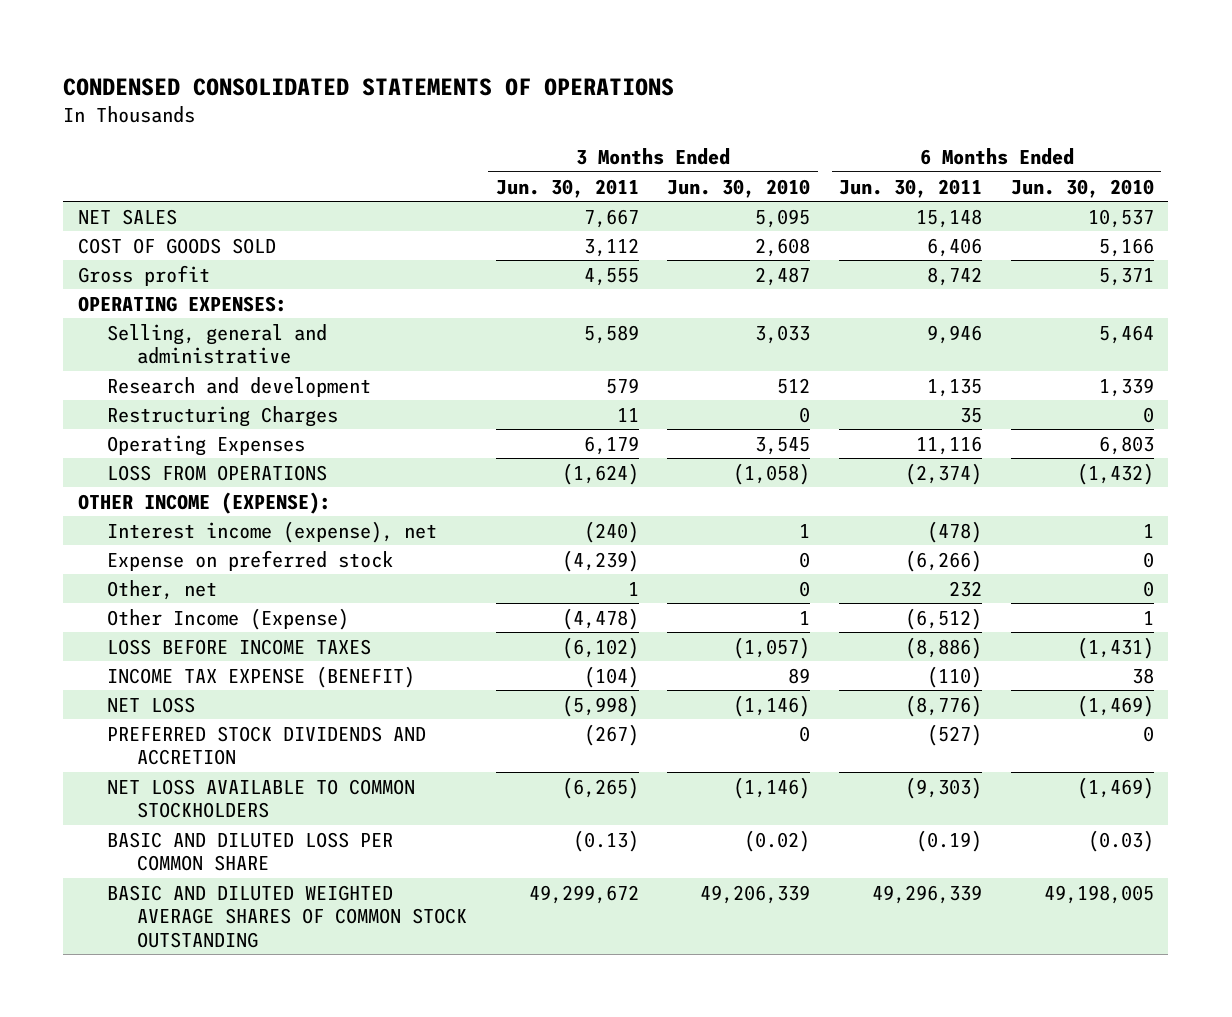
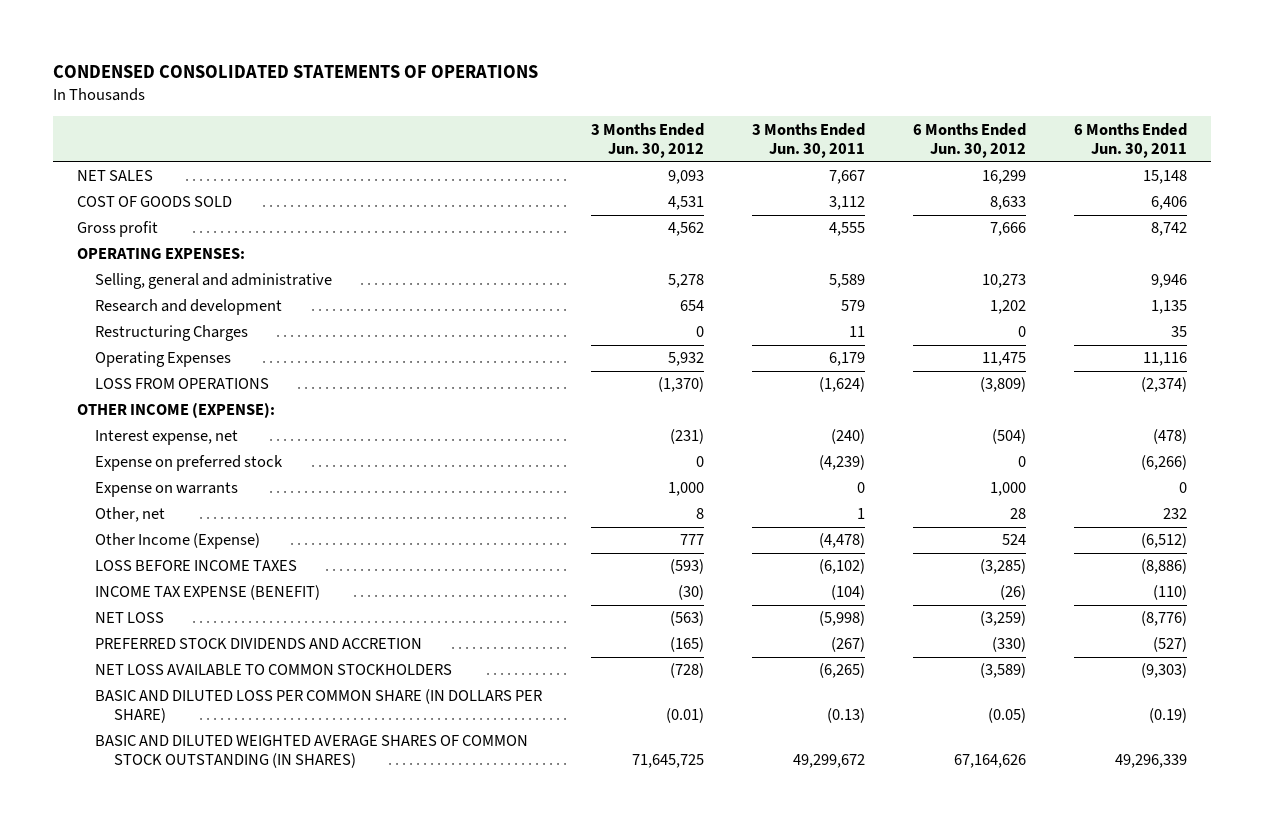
- | 3 Months Ended Jun. 30, 2011 | 3 Months Ended Jun. 30, 2010 | 6 Months Ended Jun. 30, 2011 | 6 Months Ended Jun. 30, 2010
+ | 3 Months Ended Jun. 30, 2012 | 3 Months Ended Jun. 30, 2011 | 6 Months Ended Jun. 30, 2012 | 6 Months Ended Jun. 30, 2011
- Interest income (expense), net | (240) | 1 | (478) | 1
+ Interest expense, net | (231) | (240) | (504) | (478)
+ Expense on warrants | 1,000 | 0 | 1,000 | 0
- BASIC AND DILUTED LOSS PER COMMON SHARE | (0.13) | (0.02) | (0.19) | (0.03)
- BASIC AND DILUTED WEIGHTED AVERAGE SHARES OF COMMON STOCK OUTSTANDING | 49,299,672 | 49,206,339 | 49,296,339 | 49,198,005
+ BASIC AND DILUTED LOSS PER COMMON SHARE (IN DOLLARS PER SHARE) | (0.01) | (0.13) | (0.05) | (0.19)
+ BASIC AND DILUTED WEIGHTED AVERAGE SHARES OF COMMON STOCK OUTSTANDING (IN SHARES) | 71,645,725 | 49,299,672 | 67,164,626 | 49,296,339

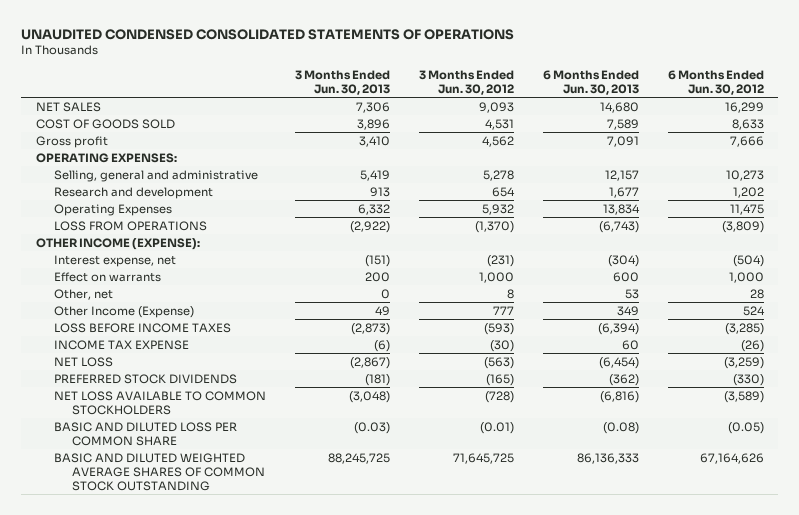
- CONDENSED CONSOLIDATED STATEMENTS OF OPERATIONS
+ UNAUDITED CONDENSED CONSOLIDATED STATEMENTS OF OPERATIONS
- | 3 Months Ended Jun. 30, 2012 | 3 Months Ended Jun. 30, 2011 | 6 Months Ended Jun. 30, 2012 | 6 Months Ended Jun. 30, 2011
+ | 3 Months Ended Jun. 30, 2013 | 3 Months Ended Jun. 30, 2012 | 6 Months Ended Jun. 30, 2013 | 6 Months Ended Jun. 30, 2012
- Restructuring Charges | 0 | 11 | 0 | 35
- Expense on preferred stock | 0 | (4,239) | 0 | (6,266)
- Expense on warrants | 1,000 | 0 | 1,000 | 0
+ Effect on warrants | 200 | 1,000 | 600 | 1,000
- INCOME TAX EXPENSE (BENEFIT) | (30) | (104) | (26) | (110)
+ INCOME TAX EXPENSE | (6) | (30) | 60 | (26)
- PREFERRED STOCK DIVIDENDS AND ACCRETION | (165) | (267) | (330) | (527)
+ PREFERRED STOCK DIVIDENDS | (181) | (165) | (362) | (330)
- BASIC AND DILUTED LOSS PER COMMON SHARE (IN DOLLARS PER SHARE) | (0.01) | (0.13) | (0.05) | (0.19)
- BASIC AND DILUTED WEIGHTED AVERAGE SHARES OF COMMON STOCK OUTSTANDING (IN SHARES) | 71,645,725 | 49,299,672 | 67,164,626 | 49,296,339
+ BASIC AND DILUTED LOSS PER COMMON SHARE | (0.03) | (0.01) | (0.08) | (0.05)
+ BASIC AND DILUTED WEIGHTED AVERAGE SHARES OF COMMON STOCK OUTSTANDING | 88,245,725 | 71,645,725 | 86,136,333 | 67,164,626

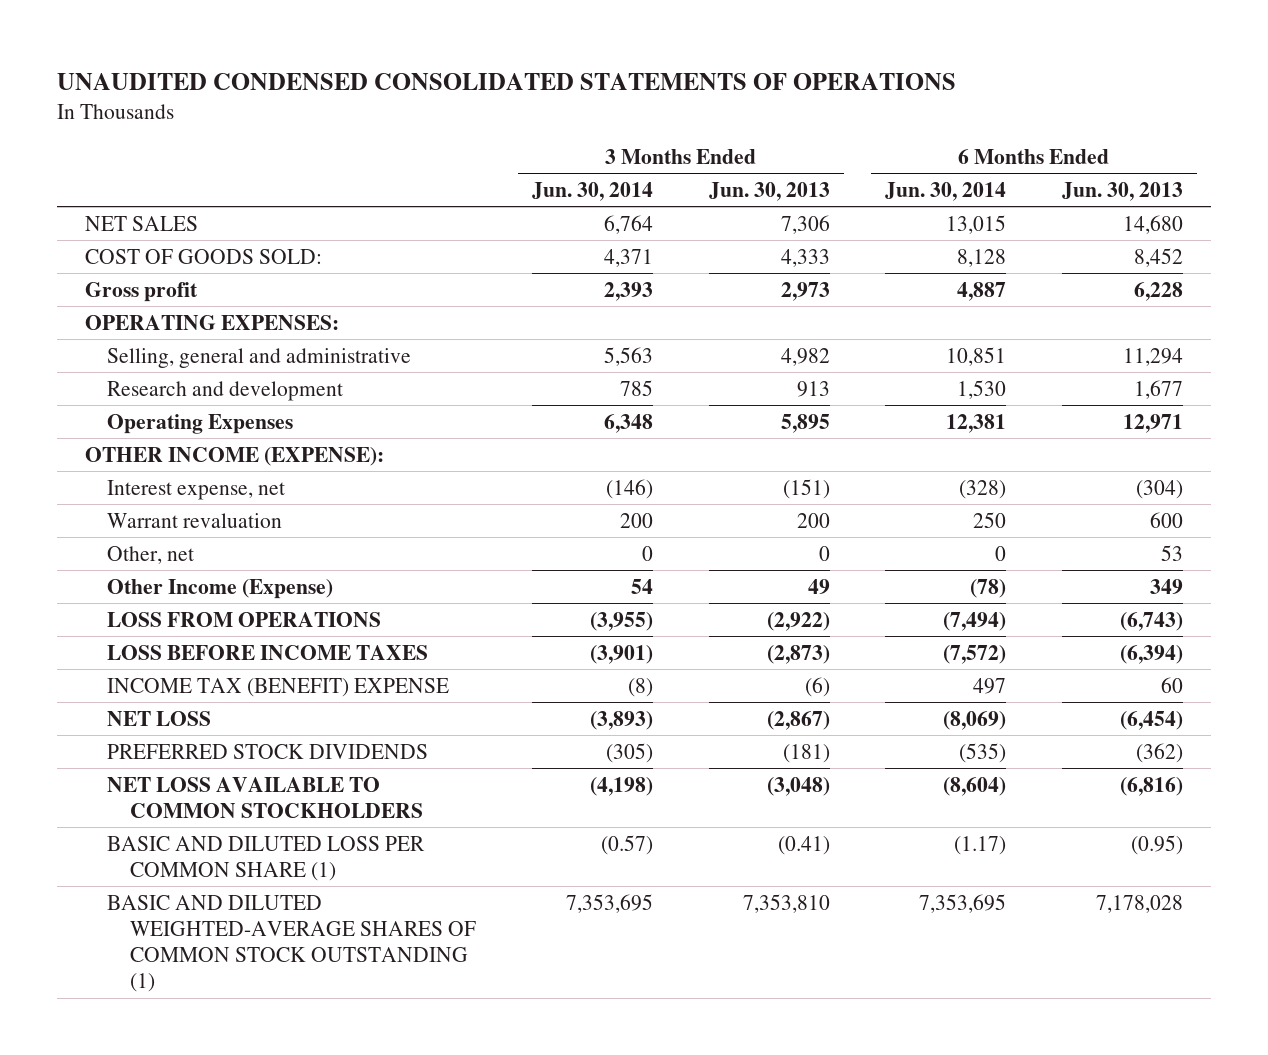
- | 3 Months Ended Jun. 30, 2013 | 3 Months Ended Jun. 30, 2012 | 6 Months Ended Jun. 30, 2013 | 6 Months Ended Jun. 30, 2012
+ | 3 Months Ended Jun. 30, 2014 | 3 Months Ended Jun. 30, 2013 | 6 Months Ended Jun. 30, 2014 | 6 Months Ended Jun. 30, 2013
- COST OF GOODS SOLD | 3,896 | 4,531 | 7,589 | 8,633
- Gross profit | 3,410 | 4,562 | 7,091 | 7,666
+ COST OF GOODS SOLD: | 4,371 | 4,333 | 8,128 | 8,452
+ Gross profit | 2,393 | 2,973 | 4,887 | 6,228
- Selling, general and administrative | 5,419 | 5,278 | 12,157 | 10,273
+ Selling, general and administrative | 5,563 | 4,982 | 10,851 | 11,294
- Operating Expenses | 6,332 | 5,932 | 13,834 | 11,475
+ Operating Expenses | 6,348 | 5,895 | 12,381 | 12,971
- Effect on warrants | 200 | 1,000 | 600 | 1,000
+ Warrant revaluation | 200 | 200 | 250 | 600
moved down: LOSS FROM OPERATIONS | (3,955) | (2,922) | (7,494) | (6,743)
- INCOME TAX EXPENSE | (6) | (30) | 60 | (26)
+ INCOME TAX (BENEFIT) EXPENSE | (8) | (6) | 497 | 60
- BASIC AND DILUTED LOSS PER COMMON SHARE | (0.03) | (0.01) | (0.08) | (0.05)
- BASIC AND DILUTED WEIGHTED AVERAGE SHARES OF COMMON STOCK OUTSTANDING | 88,245,725 | 71,645,725 | 86,136,333 | 67,164,626
+ BASIC AND DILUTED LOSS PER COMMON SHARE (1) | (0.57) | (0.41) | (1.17) | (0.95)
+ BASIC AND DILUTED WEIGHTED-AVERAGE SHARES OF COMMON STOCK OUTSTANDING (1) | 7,353,695 | 7,353,810 | 7,353,695 | 7,178,028

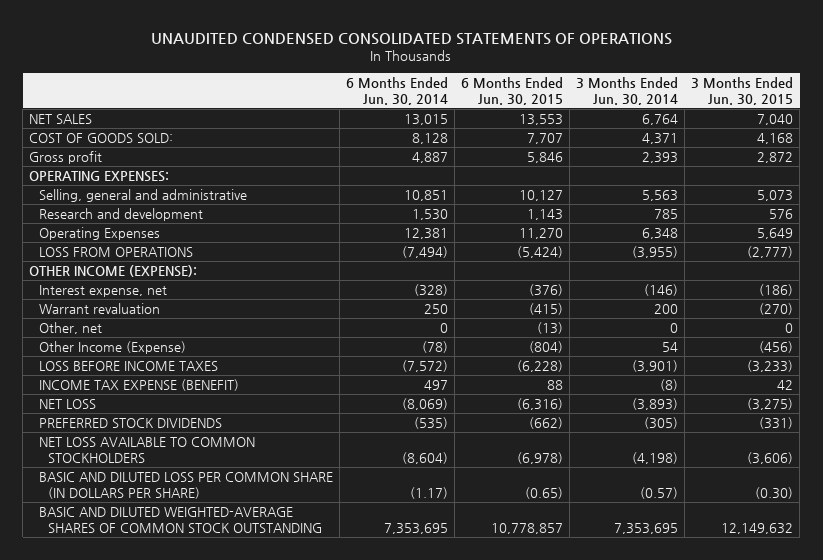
- | 3 Months Ended Jun. 30, 2014 | 3 Months Ended Jun. 30, 2013 | 6 Months Ended Jun. 30, 2014 | 6 Months Ended Jun. 30, 2013
+ | 6 Months Ended Jun. 30, 2014 | 6 Months Ended Jun. 30, 2015 | 3 Months Ended Jun. 30, 2014 | 3 Months Ended Jun. 30, 2015
moved up: LOSS FROM OPERATIONS | (7,494) | (5,424) | (3,955) | (2,777)
- INCOME TAX (BENEFIT) EXPENSE | (8) | (6) | 497 | 60
+ INCOME TAX EXPENSE (BENEFIT) | 497 | 88 | (8) | 42
- BASIC AND DILUTED LOSS PER COMMON SHARE (1) | (0.57) | (0.41) | (1.17) | (0.95)
- BASIC AND DILUTED WEIGHTED-AVERAGE SHARES OF COMMON STOCK OUTSTANDING (1) | 7,353,695 | 7,353,810 | 7,353,695 | 7,178,028
+ BASIC AND DILUTED LOSS PER COMMON SHARE (IN DOLLARS PER SHARE) | (1.17) | (0.65) | (0.57) | (0.30)
+ BASIC AND DILUTED WEIGHTED-AVERAGE SHARES OF COMMON STOCK OUTSTANDING | 7,353,695 | 10,778,857 | 7,353,695 | 12,149,632

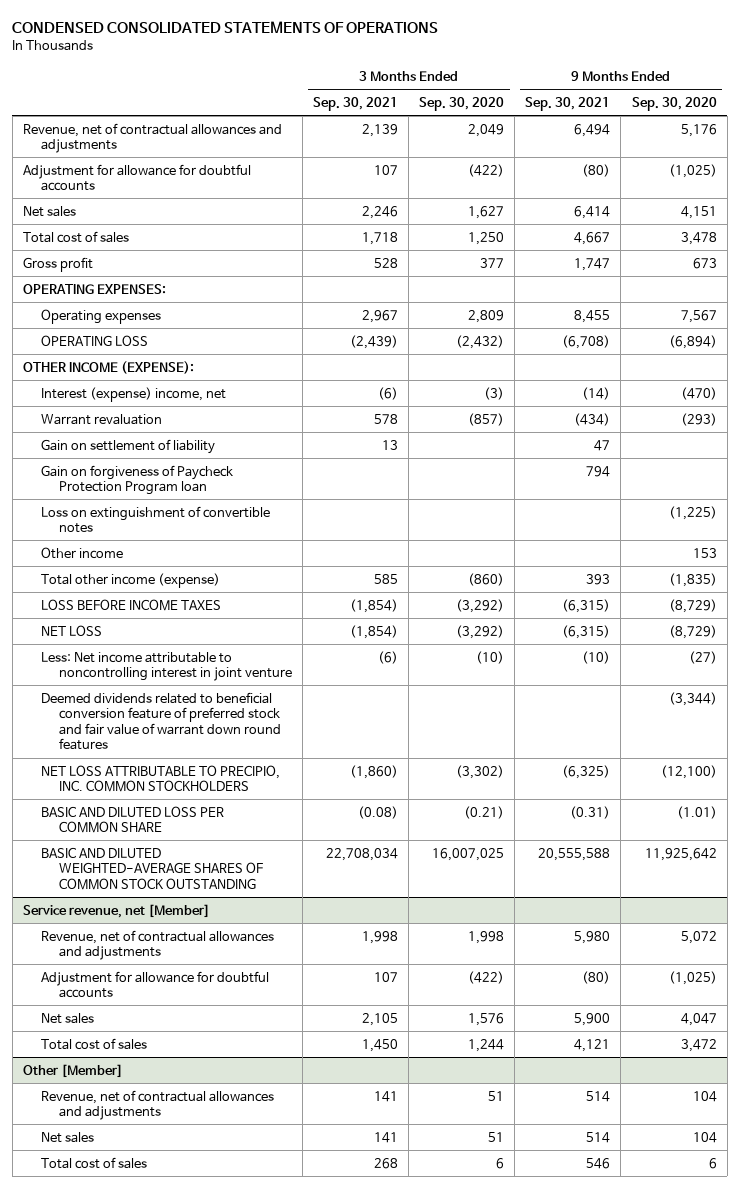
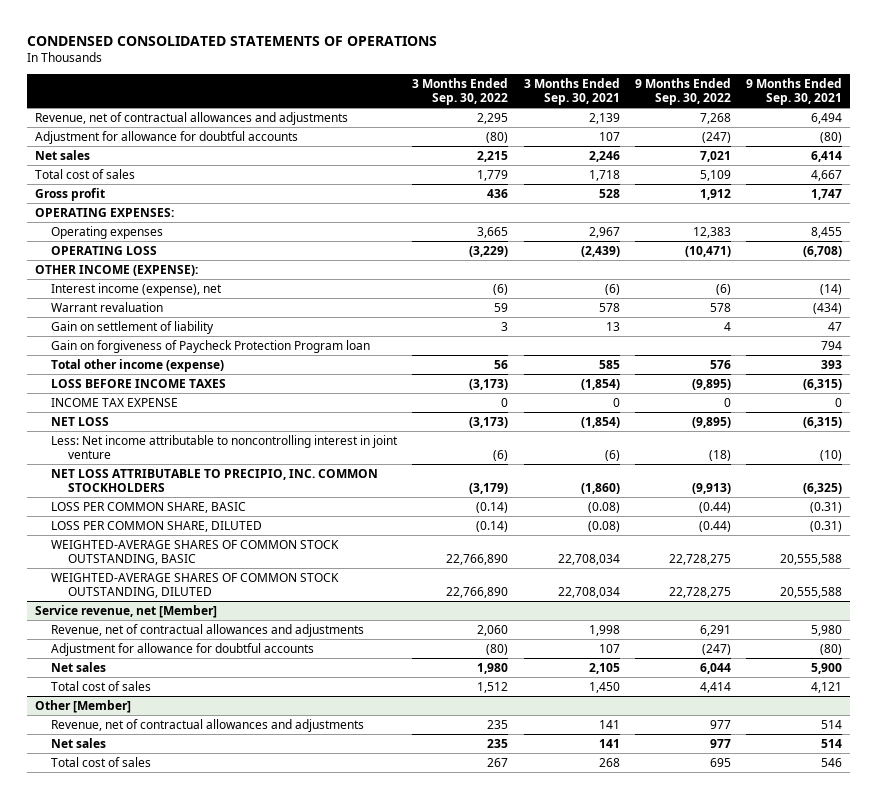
- | 3 Months Ended Sep. 30, 2021 | 3 Months Ended Sep. 30, 2020 | 9 Months Ended Sep. 30, 2021 | 9 Months Ended Sep. 30, 2020
+ | 3 Months Ended Sep. 30, 2022 | 3 Months Ended Sep. 30, 2021 | 9 Months Ended Sep. 30, 2022 | 9 Months Ended Sep. 30, 2021
- Interest (expense) income, net | (6) | (3) | (14) | (470)
+ Interest income (expense), net | (6) | (6) | (6) | (14)
- Loss on extinguishment of convertible notes | | | | (1,225)
- Other income | | | | 153
+ INCOME TAX EXPENSE | 0 | 0 | 0 | 0
- Deemed dividends related to beneficial conversion feature of preferred stock and fair value of warrant down round features | | | | (3,344)
- BASIC AND DILUTED LOSS PER COMMON SHARE | (0.08) | (0.21) | (0.31) | (1.01)
- BASIC AND DILUTED WEIGHTED-AVERAGE SHARES OF COMMON STOCK OUTSTANDING | 22,708,034 | 16,007,025 | 20,555,588 | 11,925,642
+ LOSS PER COMMON SHARE, BASIC | (0.14) | (0.08) | (0.44) | (0.31)
+ LOSS PER COMMON SHARE, DILUTED | (0.14) | (0.08) | (0.44) | (0.31)
+ WEIGHTED-AVERAGE SHARES OF COMMON STOCK OUTSTANDING, BASIC | 22,766,890 | 22,708,034 | 22,728,275 | 20,555,588
+ WEIGHTED-AVERAGE SHARES OF COMMON STOCK OUTSTANDING, DILUTED | 22,766,890 | 22,708,034 | 22,728,275 | 20,555,588

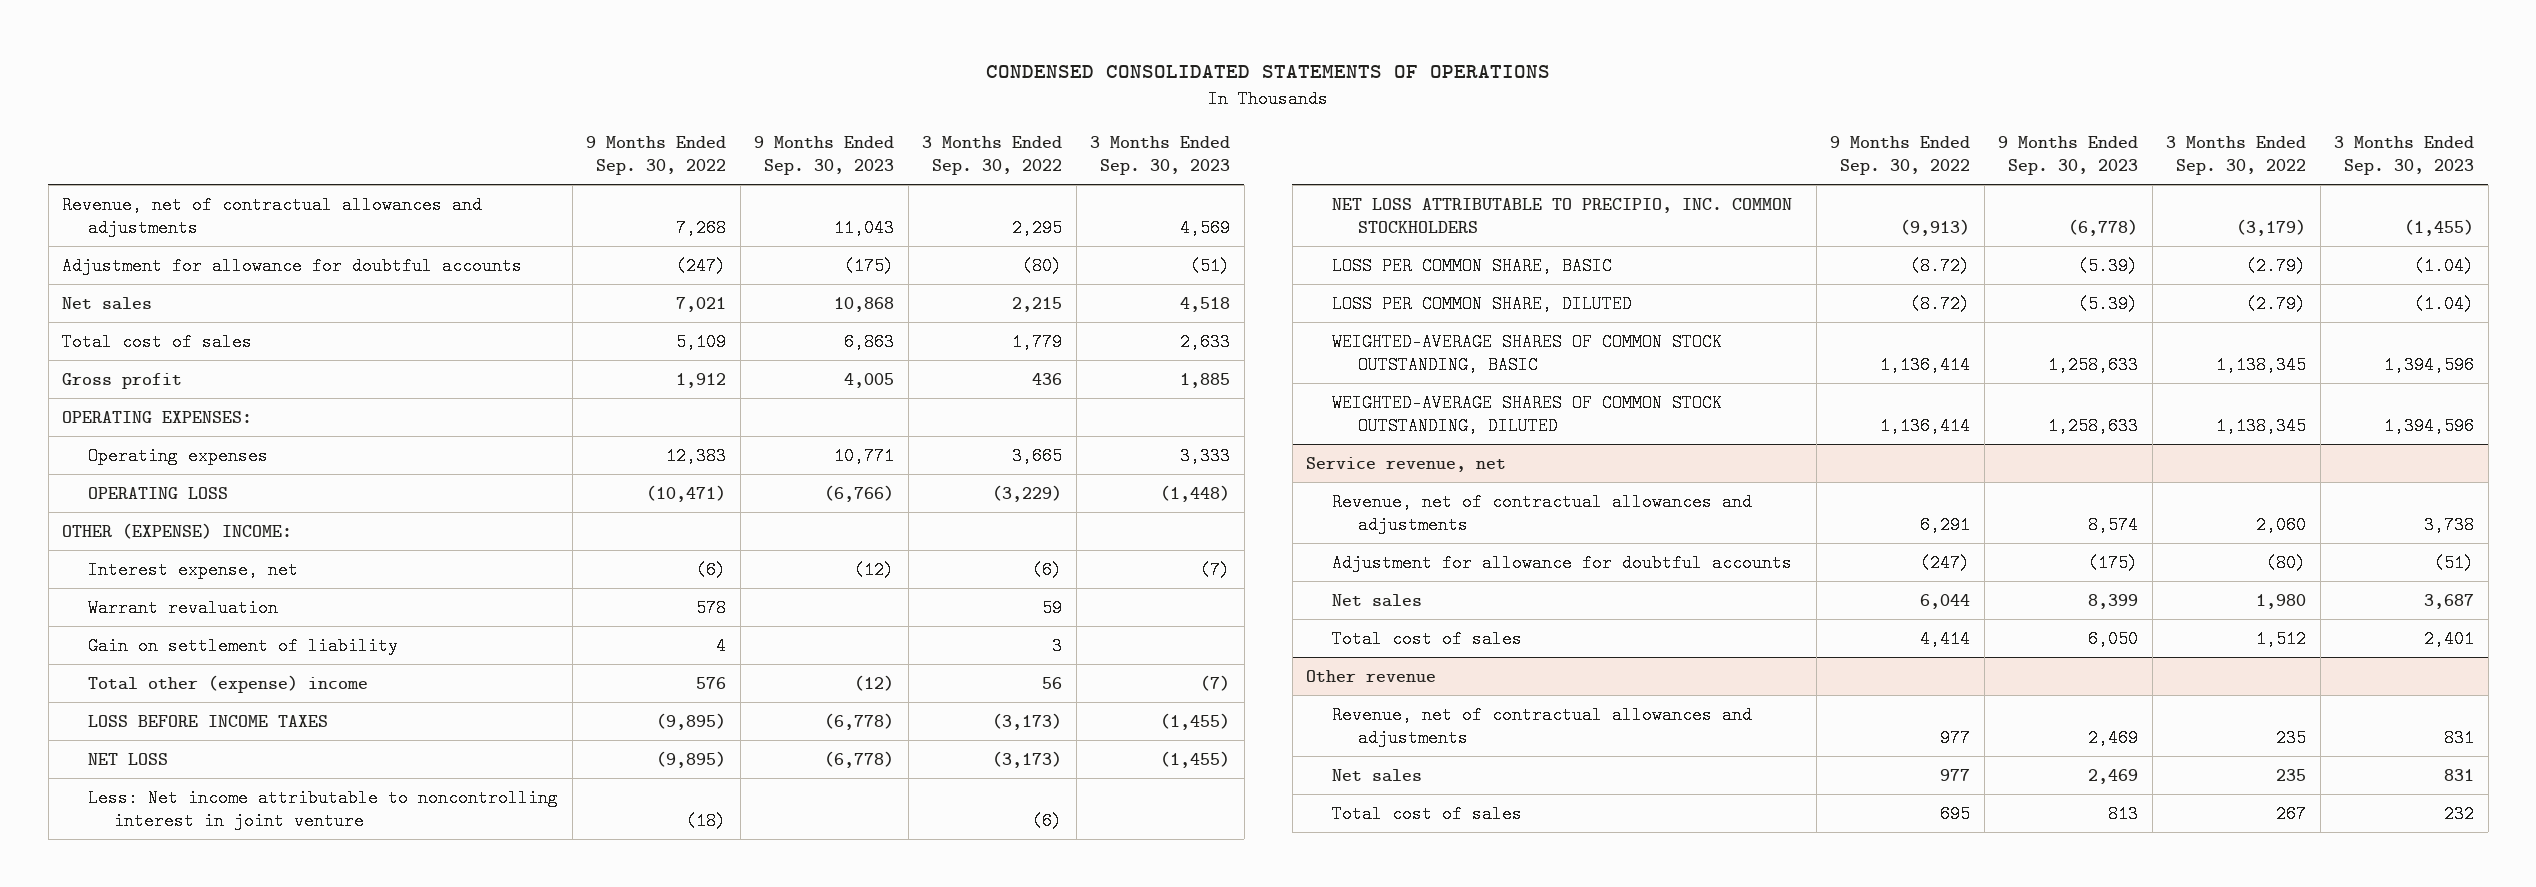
- | 3 Months Ended Sep. 30, 2022 | 3 Months Ended Sep. 30, 2021 | 9 Months Ended Sep. 30, 2022 | 9 Months Ended Sep. 30, 2021
+ | 9 Months Ended Sep. 30, 2022 | 9 Months Ended Sep. 30, 2023 | 3 Months Ended Sep. 30, 2022 | 3 Months Ended Sep. 30, 2023
- OTHER INCOME (EXPENSE):
- Interest income (expense), net | (6) | (6) | (6) | (14)
+ OTHER (EXPENSE) INCOME:
+ Interest expense, net | (6) | (12) | (6) | (7)
- Gain on forgiveness of Paycheck Protection Program loan | | | | 794
- Total other income (expense) | 56 | 585 | 576 | 393
+ Total other (expense) income | 576 | (12) | 56 | (7)
- INCOME TAX EXPENSE | 0 | 0 | 0 | 0
- LOSS PER COMMON SHARE, BASIC | (0.14) | (0.08) | (0.44) | (0.31)
- LOSS PER COMMON SHARE, DILUTED | (0.14) | (0.08) | (0.44) | (0.31)
- WEIGHTED-AVERAGE SHARES OF COMMON STOCK OUTSTANDING, BASIC | 22,766,890 | 22,708,034 | 22,728,275 | 20,555,588
- WEIGHTED-AVERAGE SHARES OF COMMON STOCK OUTSTANDING, DILUTED | 22,766,890 | 22,708,034 | 22,728,275 | 20,555,588
- Service revenue, net [Member]
+ LOSS PER COMMON SHARE, BASIC | (8.72) | (5.39) | (2.79) | (1.04)
+ LOSS PER COMMON SHARE, DILUTED | (8.72) | (5.39) | (2.79) | (1.04)
+ WEIGHTED-AVERAGE SHARES OF COMMON STOCK OUTSTANDING, BASIC | 1,136,414 | 1,258,633 | 1,138,345 | 1,394,596
+ WEIGHTED-AVERAGE SHARES OF COMMON STOCK OUTSTANDING, DILUTED | 1,136,414 | 1,258,633 | 1,138,345 | 1,394,596
+ Service revenue, net
- Other [Member]
+ Other revenue

